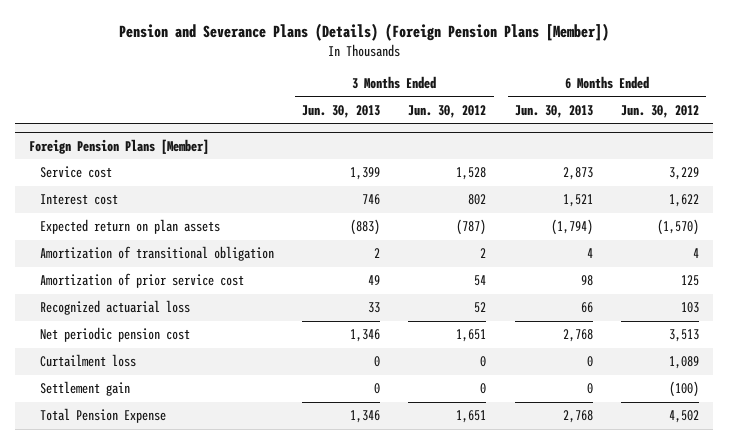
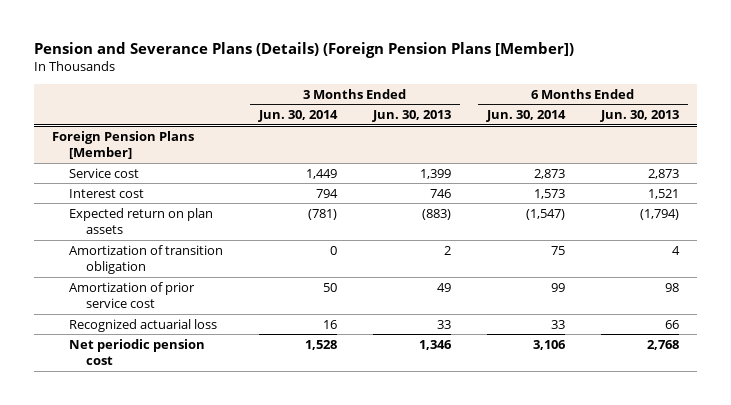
- | 3 Months Ended Jun. 30, 2013 | 3 Months Ended Jun. 30, 2012 | 6 Months Ended Jun. 30, 2013 | 6 Months Ended Jun. 30, 2012
+ | 3 Months Ended Jun. 30, 2014 | 3 Months Ended Jun. 30, 2013 | 6 Months Ended Jun. 30, 2014 | 6 Months Ended Jun. 30, 2013
@ Foreign Pension Plans [Member]
- Amortization of transitional obligation | 2 | 2 | 4 | 4
+ Amortization of transition obligation | 0 | 2 | 75 | 4
- Curtailment loss | 0 | 0 | 0 | 1,089
- Settlement gain | 0 | 0 | 0 | (100)
- Total Pension Expense | 1,346 | 1,651 | 2,768 | 4,502

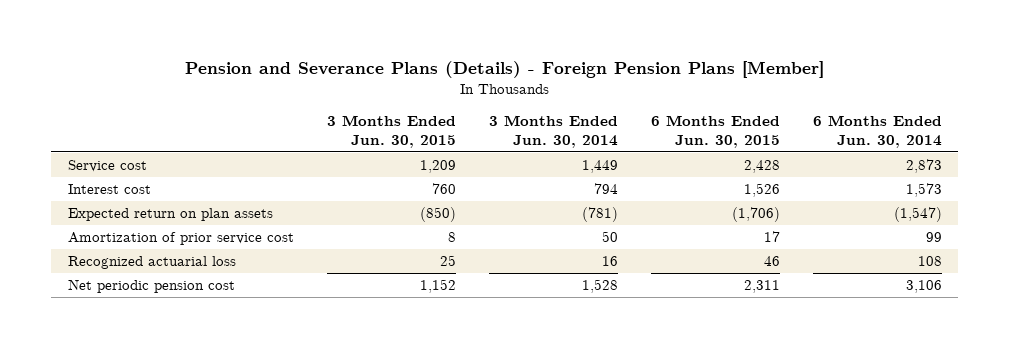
- Pension and Severance Plans (Details) (Foreign Pension Plans [Member])
+ Pension and Severance Plans (Details) - Foreign Pension Plans [Member]
- | 3 Months Ended Jun. 30, 2014 | 3 Months Ended Jun. 30, 2013 | 6 Months Ended Jun. 30, 2014 | 6 Months Ended Jun. 30, 2013
+ | 3 Months Ended Jun. 30, 2015 | 3 Months Ended Jun. 30, 2014 | 6 Months Ended Jun. 30, 2015 | 6 Months Ended Jun. 30, 2014
- Foreign Pension Plans [Member]
- Amortization of transition obligation | 0 | 2 | 75 | 4
- Recognized actuarial loss | 16 | 33 | 33 | 66
+ Recognized actuarial loss | 25 | 16 | 46 | 108

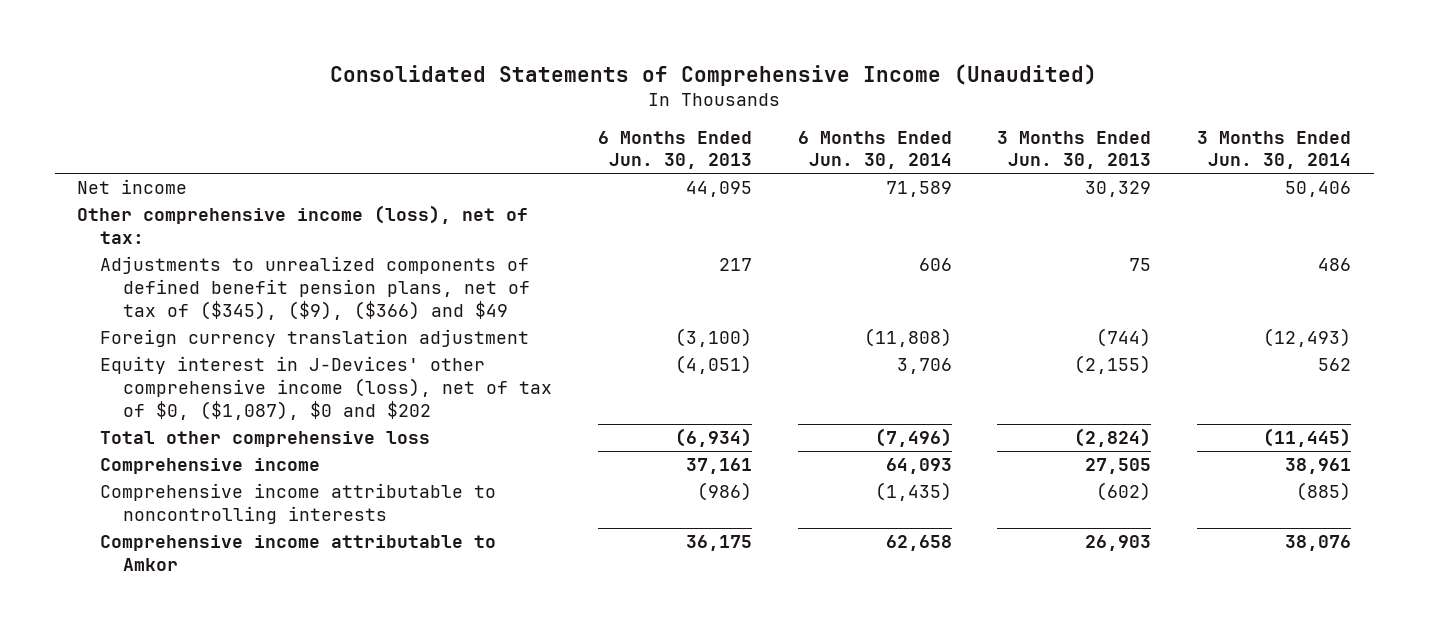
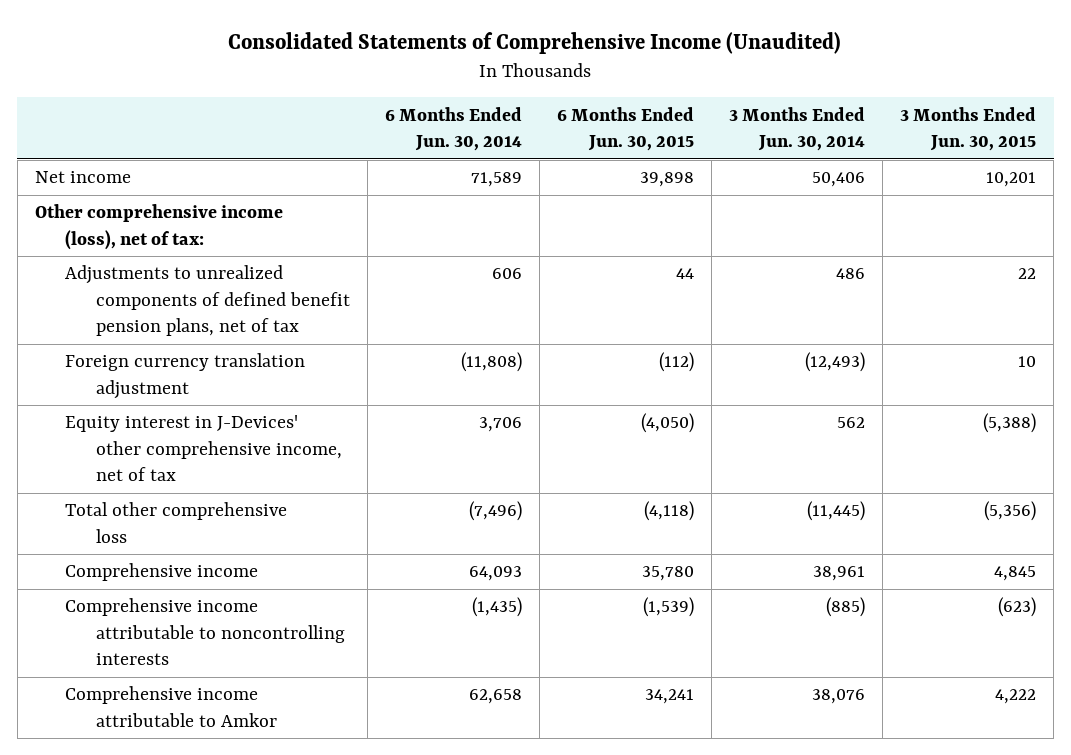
- | 6 Months Ended Jun. 30, 2013 | 6 Months Ended Jun. 30, 2014 | 3 Months Ended Jun. 30, 2013 | 3 Months Ended Jun. 30, 2014
+ | 6 Months Ended Jun. 30, 2014 | 6 Months Ended Jun. 30, 2015 | 3 Months Ended Jun. 30, 2014 | 3 Months Ended Jun. 30, 2015
- Adjustments to unrealized components of defined benefit pension plans, net of tax of ($345), ($9), ($366) and $49 | 217 | 606 | 75 | 486
+ Adjustments to unrealized components of defined benefit pension plans, net of tax | 606 | 44 | 486 | 22
- Equity interest in J-Devices' other comprehensive income (loss), net of tax of $0, ($1,087), $0 and $202 | (4,051) | 3,706 | (2,155) | 562
+ Equity interest in J-Devices' other comprehensive income, net of tax | 3,706 | (4,050) | 562 | (5,388)

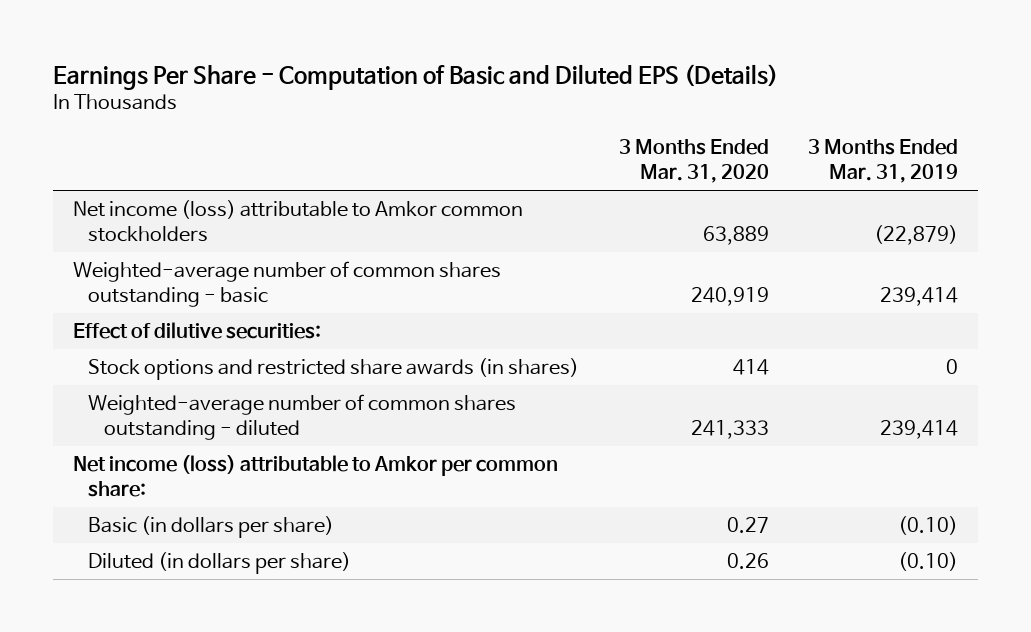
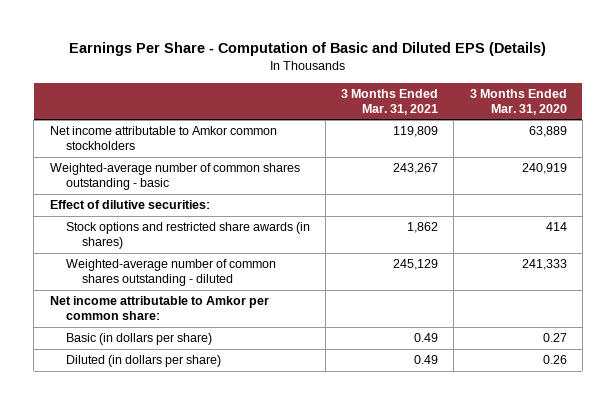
- | 3 Months Ended Mar. 31, 2020 | 3 Months Ended Mar. 31, 2019
+ | 3 Months Ended Mar. 31, 2021 | 3 Months Ended Mar. 31, 2020
- Net income (loss) attributable to Amkor common stockholders | 63,889 | (22,879)
+ Net income attributable to Amkor common stockholders | 119,809 | 63,889
- Net income (loss) attributable to Amkor per common share:
+ Net income attributable to Amkor per common share:

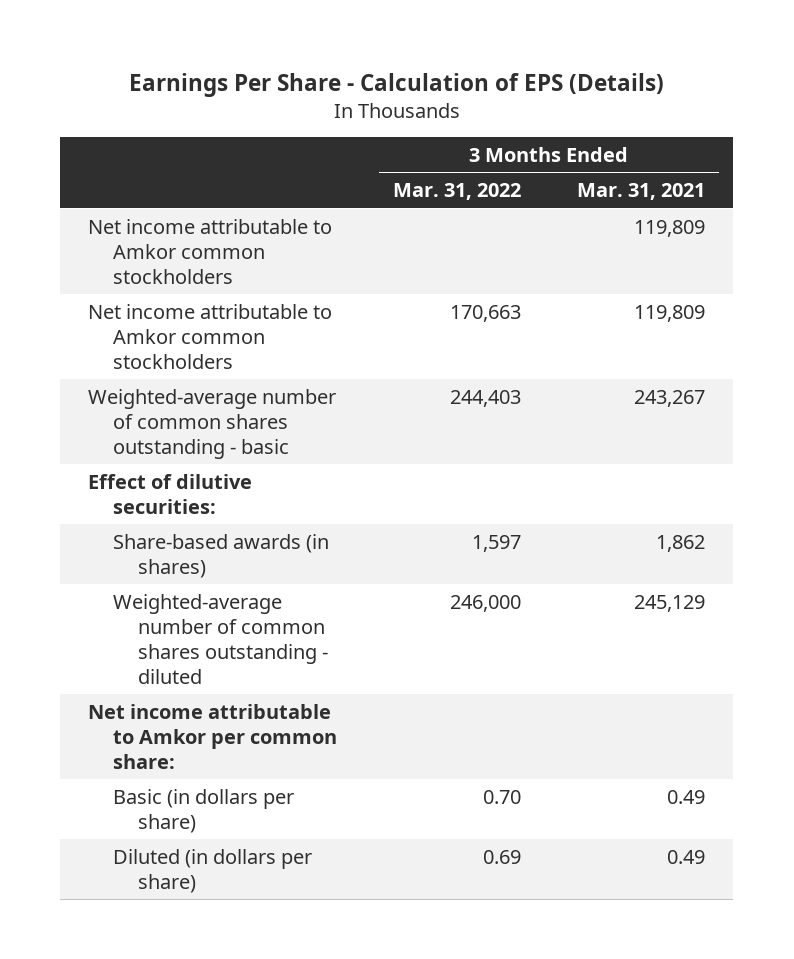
- Earnings Per Share - Computation of Basic and Diluted EPS (Details)
+ Earnings Per Share - Calculation of EPS (Details)
- | 3 Months Ended Mar. 31, 2021 | 3 Months Ended Mar. 31, 2020
+ | 3 Months Ended Mar. 31, 2022 | 3 Months Ended Mar. 31, 2021
+ Net income attributable to Amkor common stockholders | 170,663 | 119,809
- Stock options and restricted share awards (in shares) | 1,862 | 414
+ Share-based awards (in shares) | 1,597 | 1,862

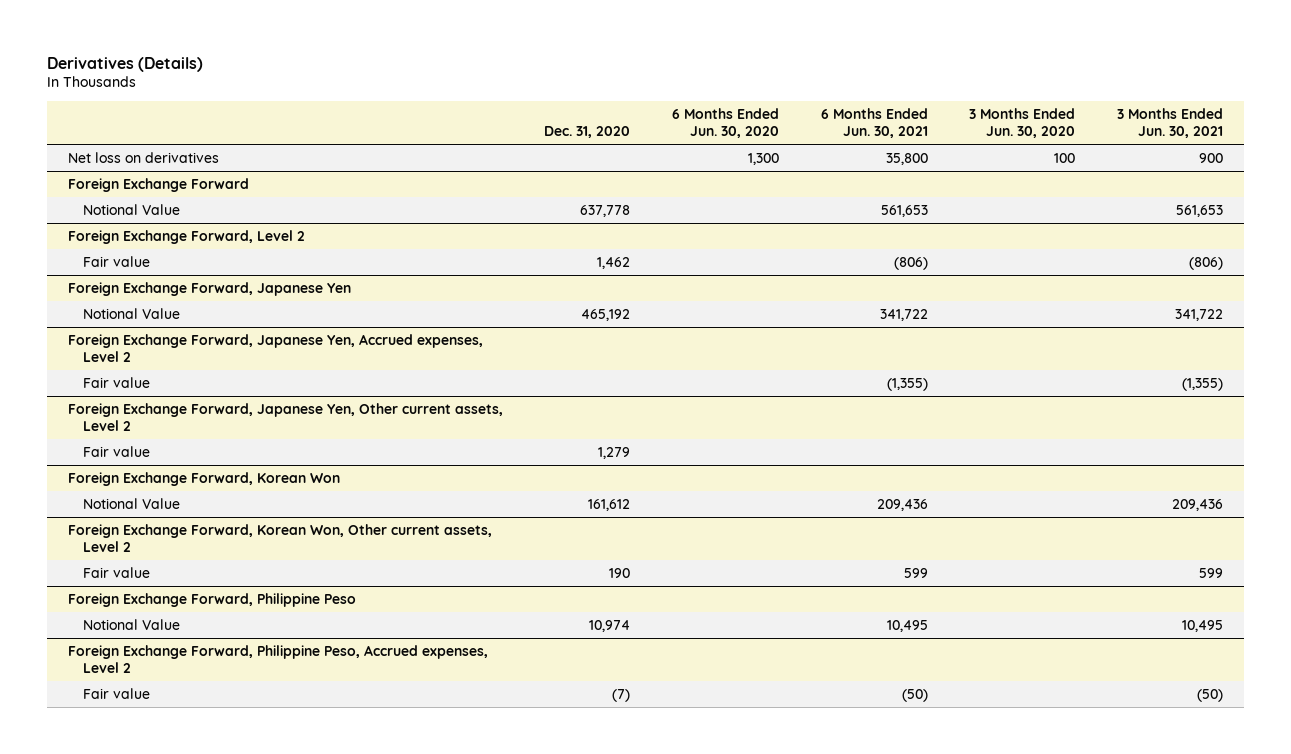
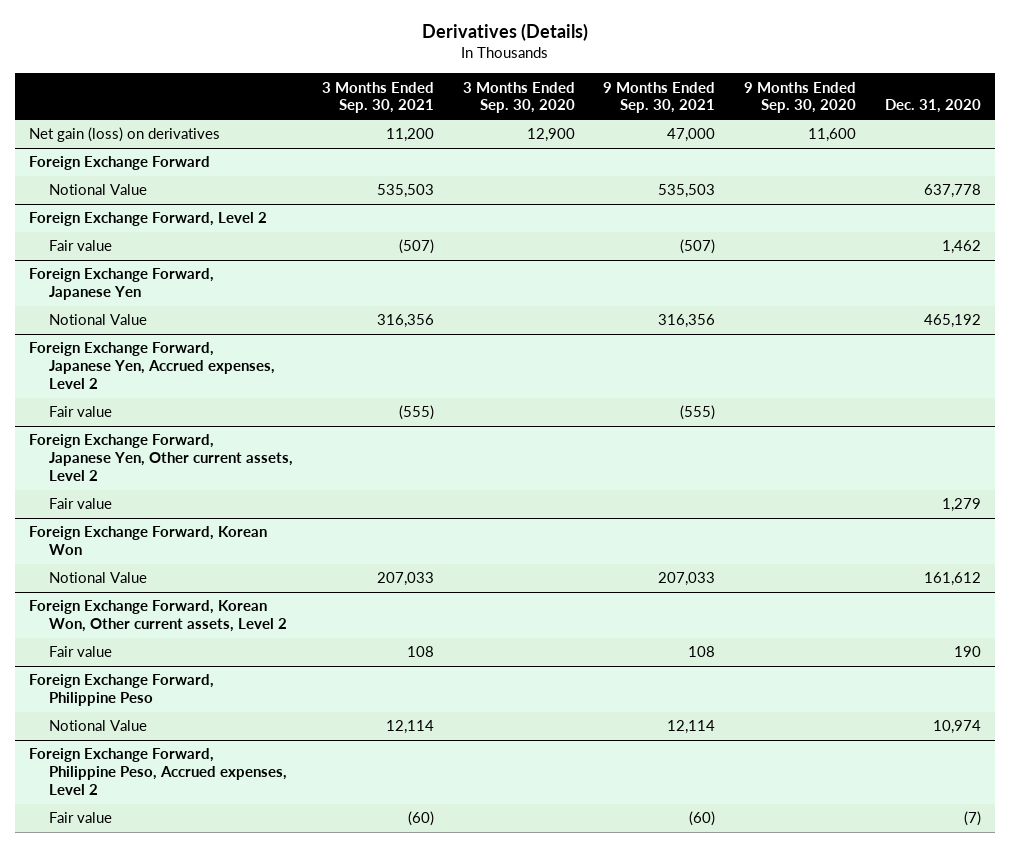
- | Dec. 31, 2020 | 6 Months Ended Jun. 30, 2020 | 6 Months Ended Jun. 30, 2021 | 3 Months Ended Jun. 30, 2020 | 3 Months Ended Jun. 30, 2021
+ | 3 Months Ended Sep. 30, 2021 | 3 Months Ended Sep. 30, 2020 | 9 Months Ended Sep. 30, 2021 | 9 Months Ended Sep. 30, 2020 | Dec. 31, 2020
- Net loss on derivatives | | 1,300 | 35,800 | 100 | 900
+ Net gain (loss) on derivatives | 11,200 | 12,900 | 47,000 | 11,600 |

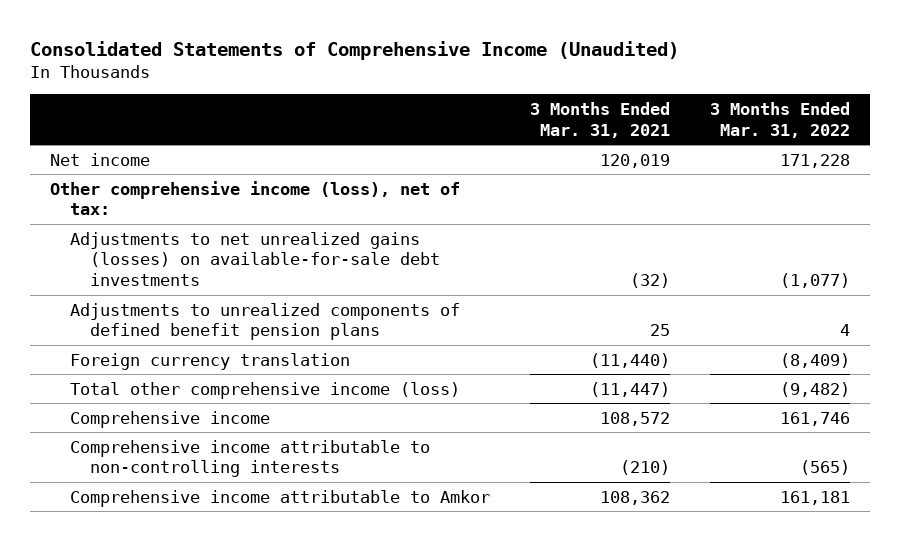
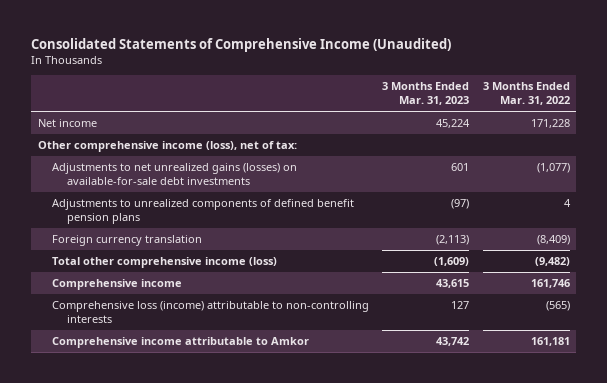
- | 3 Months Ended Mar. 31, 2021 | 3 Months Ended Mar. 31, 2022
+ | 3 Months Ended Mar. 31, 2023 | 3 Months Ended Mar. 31, 2022
- Comprehensive income attributable to non-controlling interests | (210) | (565)
+ Comprehensive loss (income) attributable to non-controlling interests | 127 | (565)

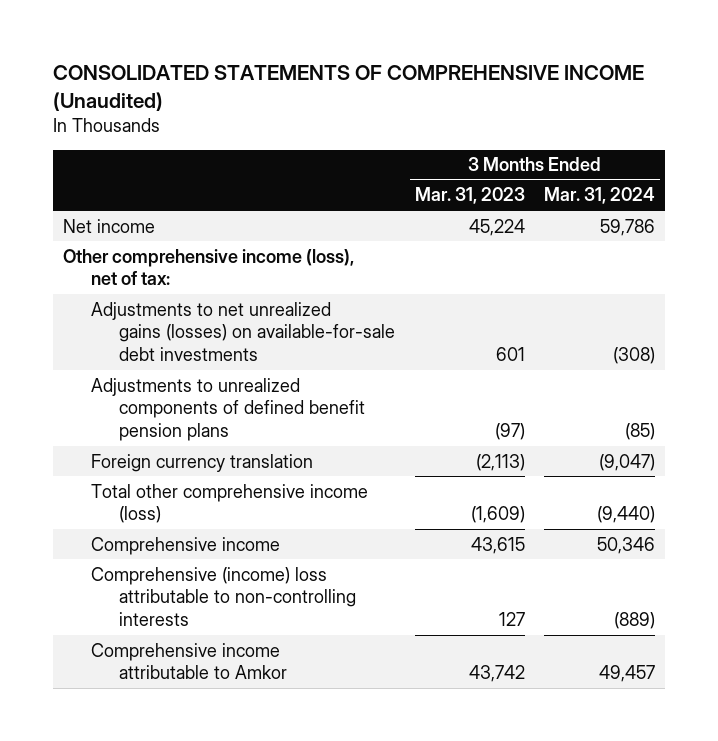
- Consolidated Statements of Comprehensive Income (Unaudited)
+ CONSOLIDATED STATEMENTS OF COMPREHENSIVE INCOME (Unaudited)
- | 3 Months Ended Mar. 31, 2023 | 3 Months Ended Mar. 31, 2022
+ | 3 Months Ended Mar. 31, 2023 | 3 Months Ended Mar. 31, 2024
- Comprehensive loss (income) attributable to non-controlling interests | 127 | (565)
+ Comprehensive (income) loss attributable to non-controlling interests | 127 | (889)

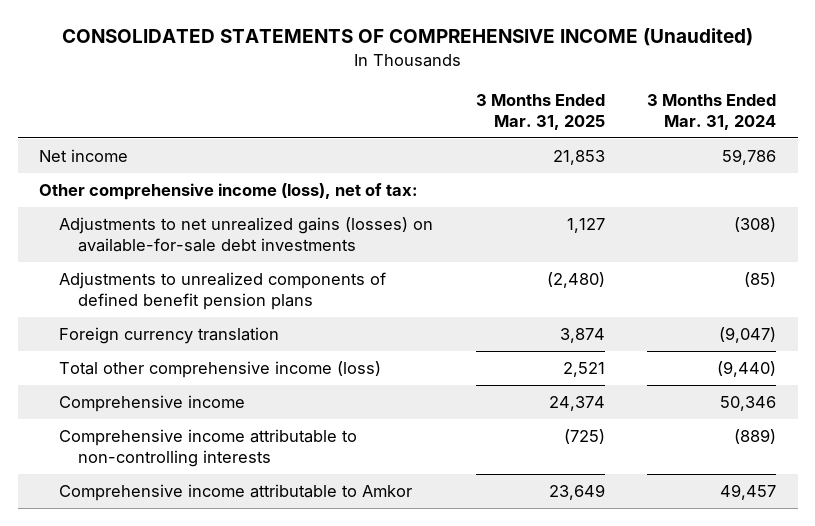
- | 3 Months Ended Mar. 31, 2023 | 3 Months Ended Mar. 31, 2024
+ | 3 Months Ended Mar. 31, 2025 | 3 Months Ended Mar. 31, 2024
- Comprehensive (income) loss attributable to non-controlling interests | 127 | (889)
+ Comprehensive income attributable to non-controlling interests | (725) | (889)

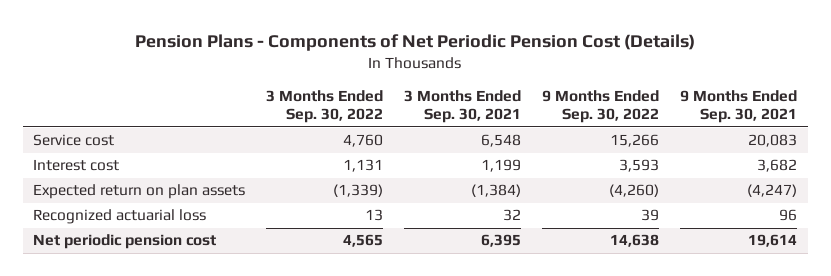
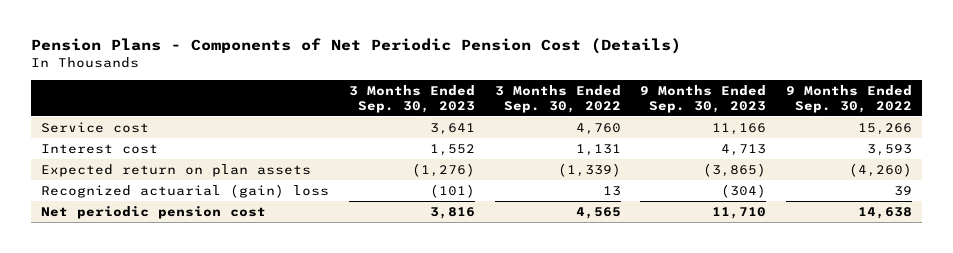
- | 3 Months Ended Sep. 30, 2022 | 3 Months Ended Sep. 30, 2021 | 9 Months Ended Sep. 30, 2022 | 9 Months Ended Sep. 30, 2021
+ | 3 Months Ended Sep. 30, 2023 | 3 Months Ended Sep. 30, 2022 | 9 Months Ended Sep. 30, 2023 | 9 Months Ended Sep. 30, 2022
- Recognized actuarial loss | 13 | 32 | 39 | 96
+ Recognized actuarial (gain) loss | (101) | 13 | (304) | 39

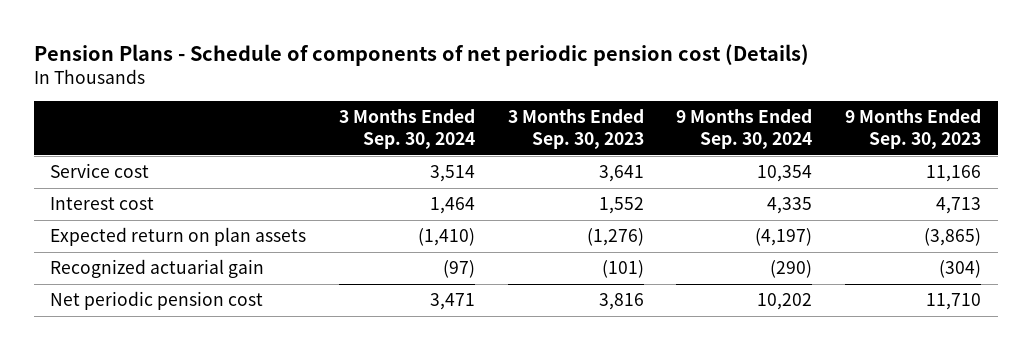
- Pension Plans - Components of Net Periodic Pension Cost (Details)
+ Pension Plans - Schedule of components of net periodic pension cost (Details)
- | 3 Months Ended Sep. 30, 2023 | 3 Months Ended Sep. 30, 2022 | 9 Months Ended Sep. 30, 2023 | 9 Months Ended Sep. 30, 2022
+ | 3 Months Ended Sep. 30, 2024 | 3 Months Ended Sep. 30, 2023 | 9 Months Ended Sep. 30, 2024 | 9 Months Ended Sep. 30, 2023
- Recognized actuarial (gain) loss | (101) | 13 | (304) | 39
+ Recognized actuarial gain | (97) | (101) | (290) | (304)

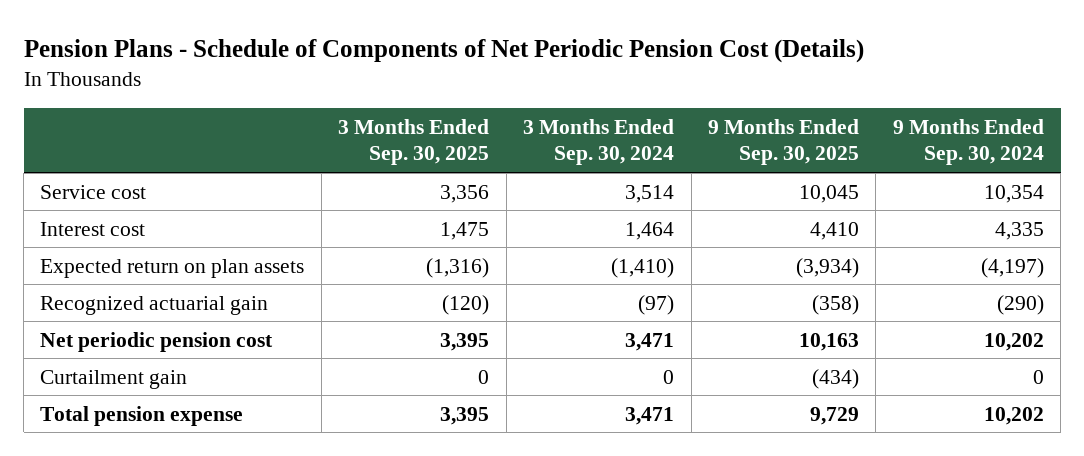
- Pension Plans - Schedule of components of net periodic pension cost (Details)
+ Pension Plans - Schedule of Components of Net Periodic Pension Cost (Details)
- | 3 Months Ended Sep. 30, 2024 | 3 Months Ended Sep. 30, 2023 | 9 Months Ended Sep. 30, 2024 | 9 Months Ended Sep. 30, 2023
+ | 3 Months Ended Sep. 30, 2025 | 3 Months Ended Sep. 30, 2024 | 9 Months Ended Sep. 30, 2025 | 9 Months Ended Sep. 30, 2024
+ Curtailment gain | 0 | 0 | (434) | 0
+ Total pension expense | 3,395 | 3,471 | 9,729 | 10,202

